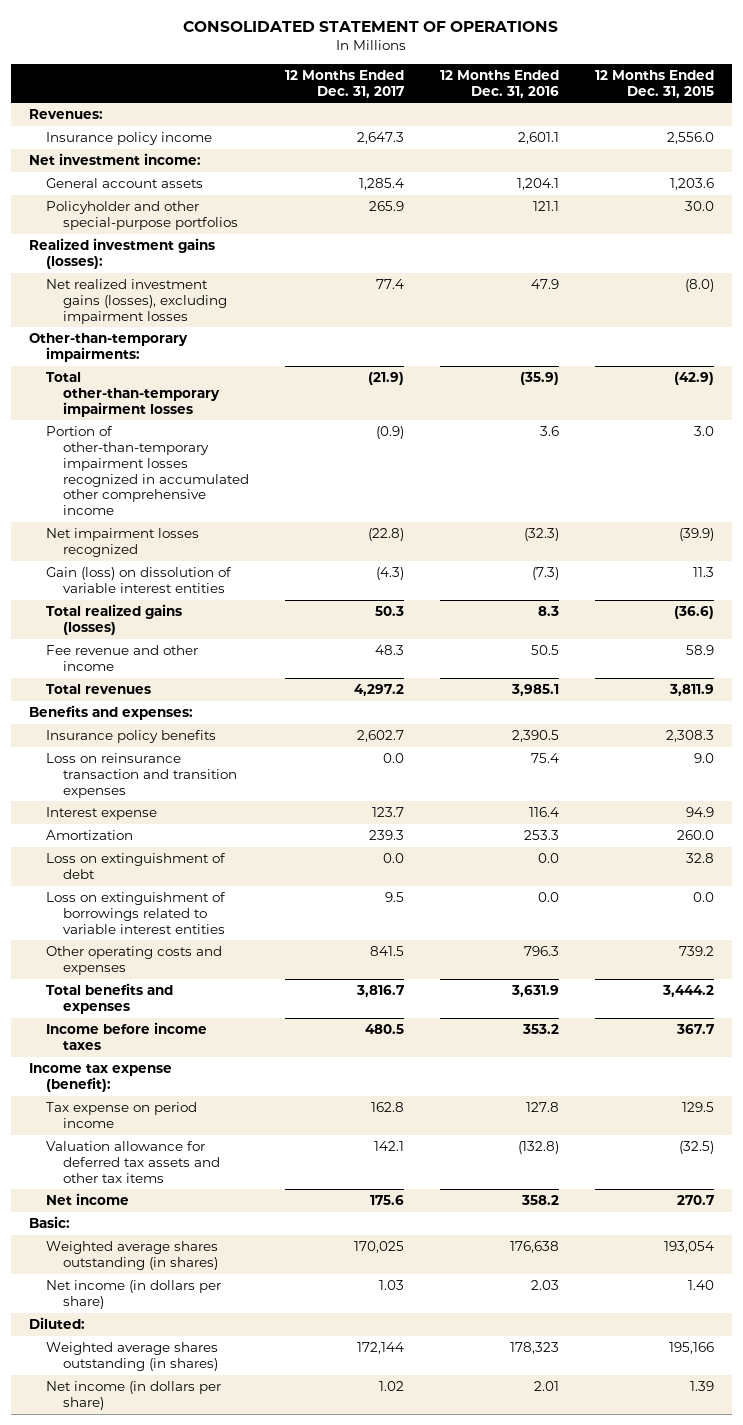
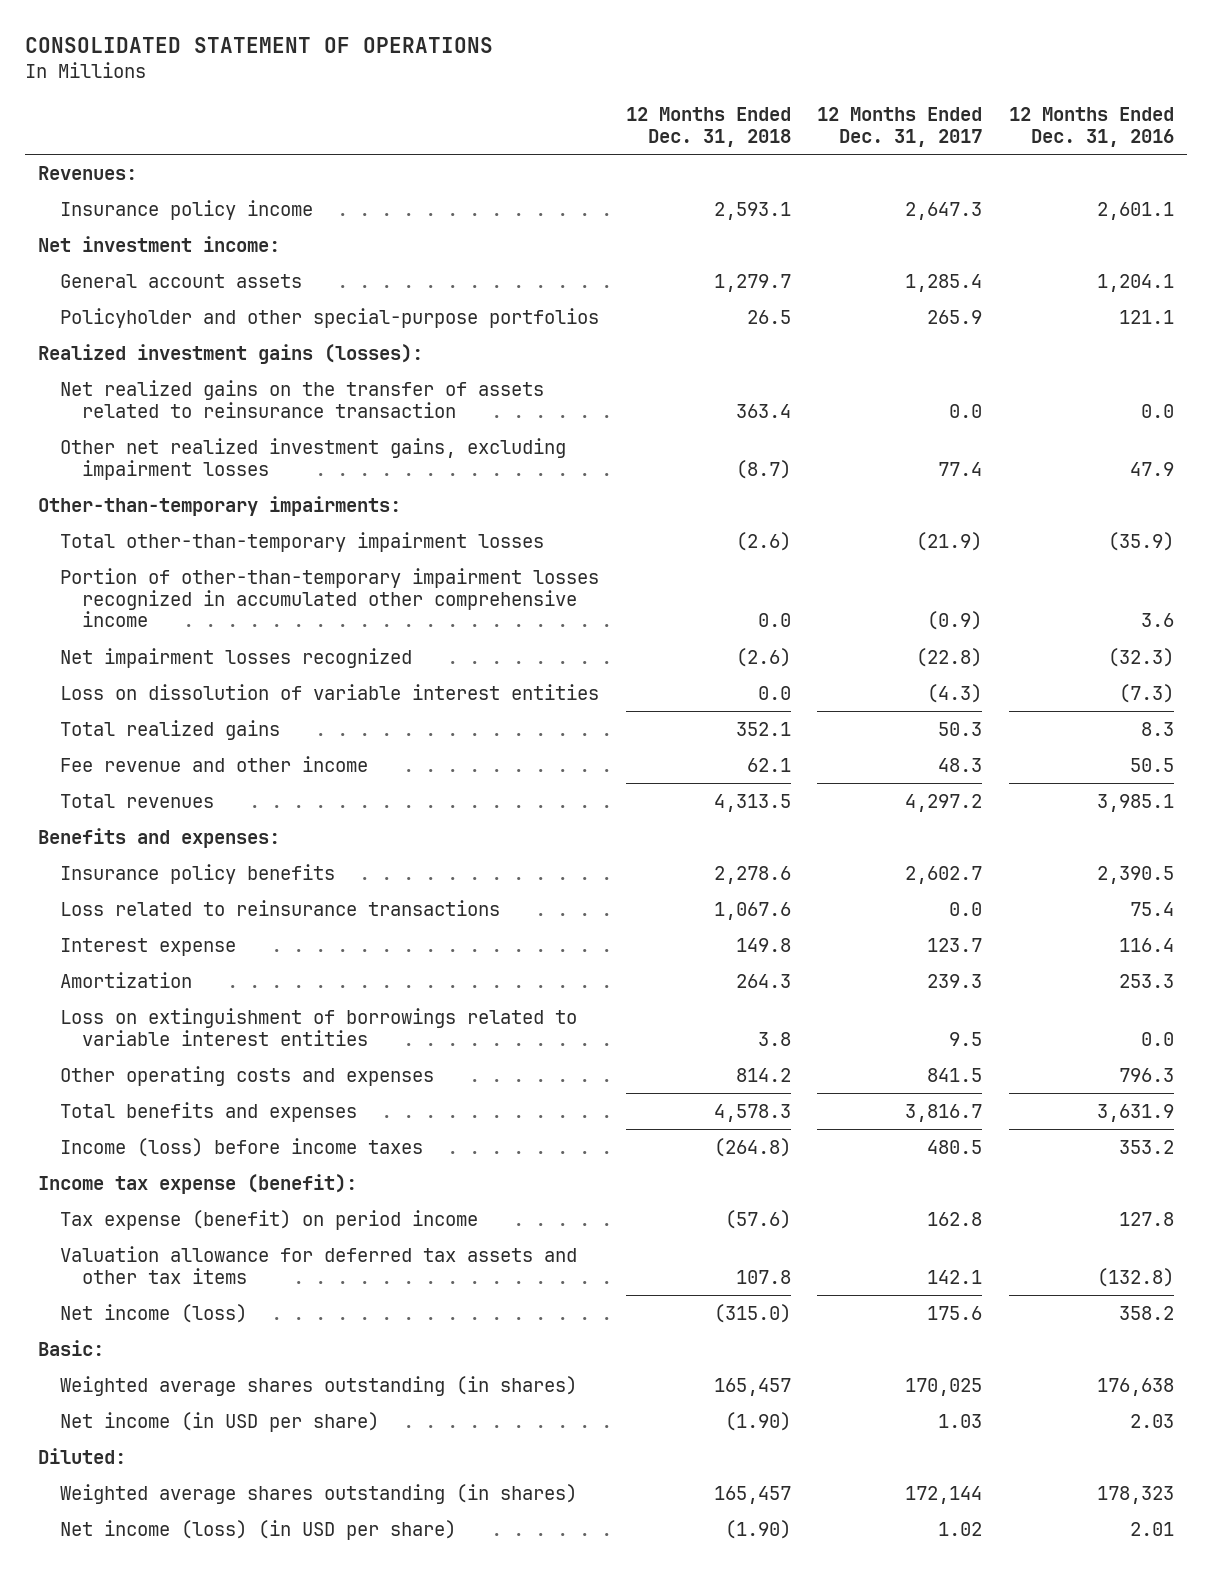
- | 12 Months Ended Dec. 31, 2017 | 12 Months Ended Dec. 31, 2016 | 12 Months Ended Dec. 31, 2015
+ | 12 Months Ended Dec. 31, 2018 | 12 Months Ended Dec. 31, 2017 | 12 Months Ended Dec. 31, 2016
- Net realized investment gains (losses), excluding impairment losses | 77.4 | 47.9 | (8.0)
+ Net realized gains on the transfer of assets related to reinsurance transaction | 363.4 | 0.0 | 0.0
+ Other net realized investment gains, excluding impairment losses | (8.7) | 77.4 | 47.9
- Gain (loss) on dissolution of variable interest entities | (4.3) | (7.3) | 11.3
- Total realized gains (losses) | 50.3 | 8.3 | (36.6)
+ Loss on dissolution of variable interest entities | 0.0 | (4.3) | (7.3)
+ Total realized gains | 352.1 | 50.3 | 8.3
- Loss on reinsurance transaction and transition expenses | 0.0 | 75.4 | 9.0
+ Loss related to reinsurance transactions | 1,067.6 | 0.0 | 75.4
- Loss on extinguishment of debt | 0.0 | 0.0 | 32.8
- Income before income taxes | 480.5 | 353.2 | 367.7
+ Income (loss) before income taxes | (264.8) | 480.5 | 353.2
- Tax expense on period income | 162.8 | 127.8 | 129.5
+ Tax expense (benefit) on period income | (57.6) | 162.8 | 127.8
- Net income | 175.6 | 358.2 | 270.7
+ Net income (loss) | (315.0) | 175.6 | 358.2
- Net income (in dollars per share) | 1.03 | 2.03 | 1.40
+ Net income (in USD per share) | (1.90) | 1.03 | 2.03
- Net income (in dollars per share) | 1.02 | 2.01 | 1.39
+ Net income (loss) (in USD per share) | (1.90) | 1.02 | 2.01

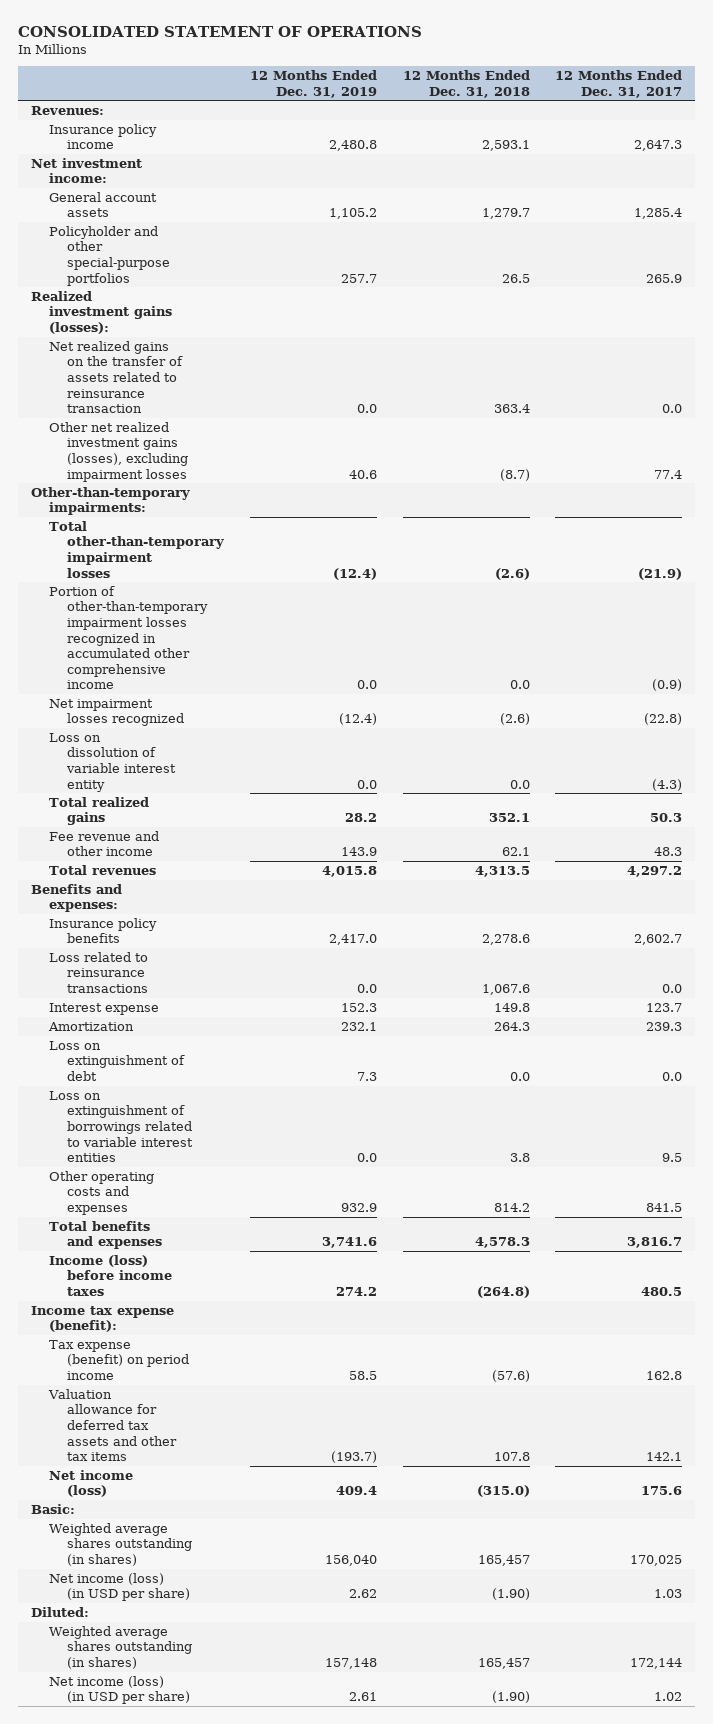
- | 12 Months Ended Dec. 31, 2018 | 12 Months Ended Dec. 31, 2017 | 12 Months Ended Dec. 31, 2016
+ | 12 Months Ended Dec. 31, 2019 | 12 Months Ended Dec. 31, 2018 | 12 Months Ended Dec. 31, 2017
- Other net realized investment gains, excluding impairment losses | (8.7) | 77.4 | 47.9
+ Other net realized investment gains (losses), excluding impairment losses | 40.6 | (8.7) | 77.4
- Loss on dissolution of variable interest entities | 0.0 | (4.3) | (7.3)
+ Loss on dissolution of variable interest entity | 0.0 | 0.0 | (4.3)
+ Loss on extinguishment of debt | 7.3 | 0.0 | 0.0
- Net income (in USD per share) | (1.90) | 1.03 | 2.03
+ Net income (loss) (in USD per share) | 2.62 | (1.90) | 1.03

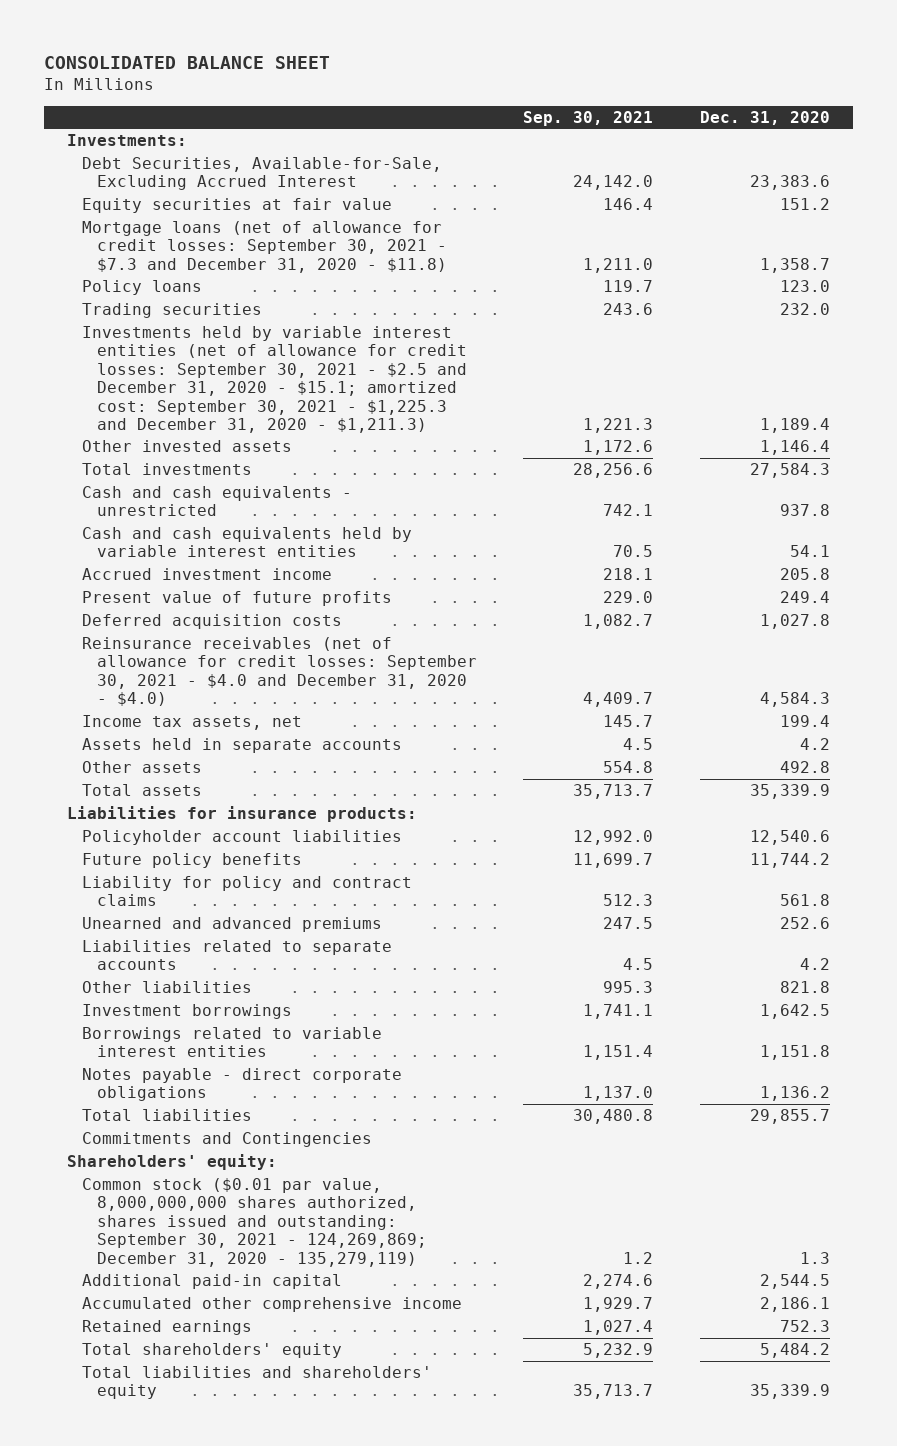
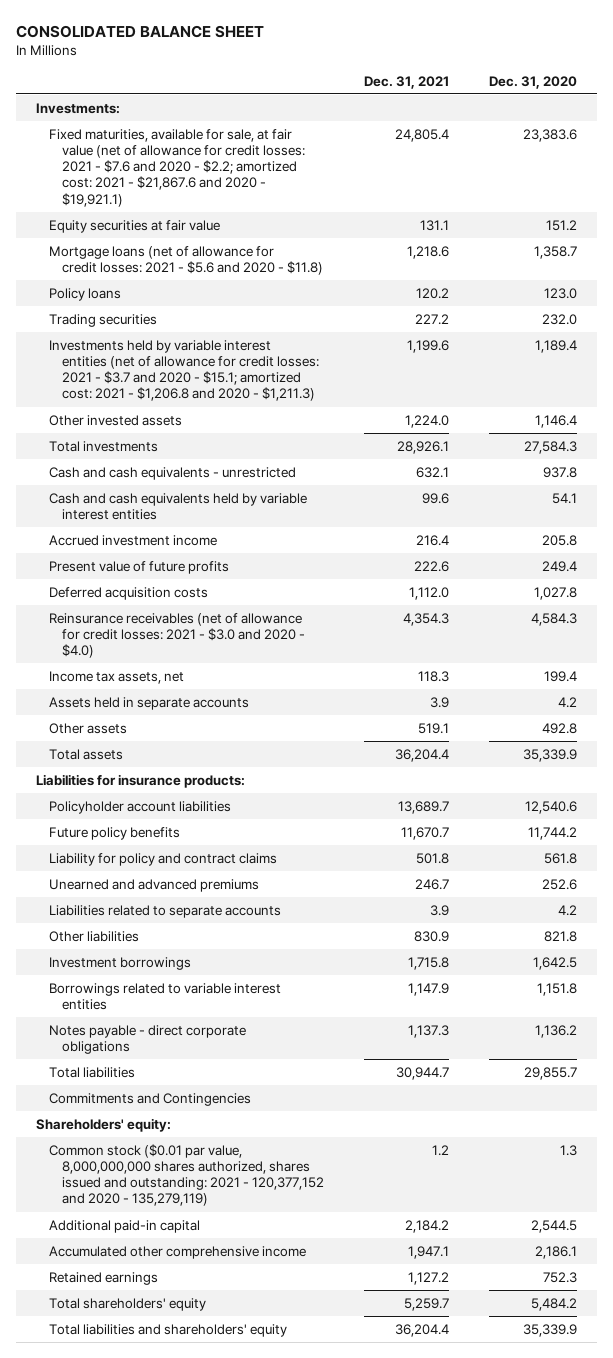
- | Sep. 30, 2021 | Dec. 31, 2020
+ | Dec. 31, 2021 | Dec. 31, 2020
- Debt Securities, Available-for-Sale, Excluding Accrued Interest | 24,142.0 | 23,383.6
+ Fixed maturities, available for sale, at fair value (net of allowance for credit losses: 2021 - $7.6 and 2020 - $2.2; amortized cost: 2021 - $21,867.6 and 2020 - $19,921.1) | 24,805.4 | 23,383.6
- Mortgage loans (net of allowance for credit losses: September 30, 2021 - $7.3 and December 31, 2020 - $11.8) | 1,211.0 | 1,358.7
+ Mortgage loans (net of allowance for credit losses: 2021 - $5.6 and 2020 - $11.8) | 1,218.6 | 1,358.7
- Investments held by variable interest entities (net of allowance for credit losses: September 30, 2021 - $2.5 and December 31, 2020 - $15.1; amortized cost: September 30, 2021 - $1,225.3 and December 31, 2020 - $1,211.3) | 1,221.3 | 1,189.4
+ Investments held by variable interest entities (net of allowance for credit losses: 2021 - $3.7 and 2020 - $15.1; amortized cost: 2021 - $1,206.8 and 2020 - $1,211.3) | 1,199.6 | 1,189.4
- Reinsurance receivables (net of allowance for credit losses: September 30, 2021 - $4.0 and December 31, 2020 - $4.0) | 4,409.7 | 4,584.3
+ Reinsurance receivables (net of allowance for credit losses: 2021 - $3.0 and 2020 - $4.0) | 4,354.3 | 4,584.3
- Common stock ($0.01 par value, 8,000,000,000 shares authorized, shares issued and outstanding: September 30, 2021 - 124,269,869; December 31, 2020 - 135,279,119) | 1.2 | 1.3
+ Common stock ($0.01 par value, 8,000,000,000 shares authorized, shares issued and outstanding: 2021 - 120,377,152 and 2020 - 135,279,119) | 1.2 | 1.3

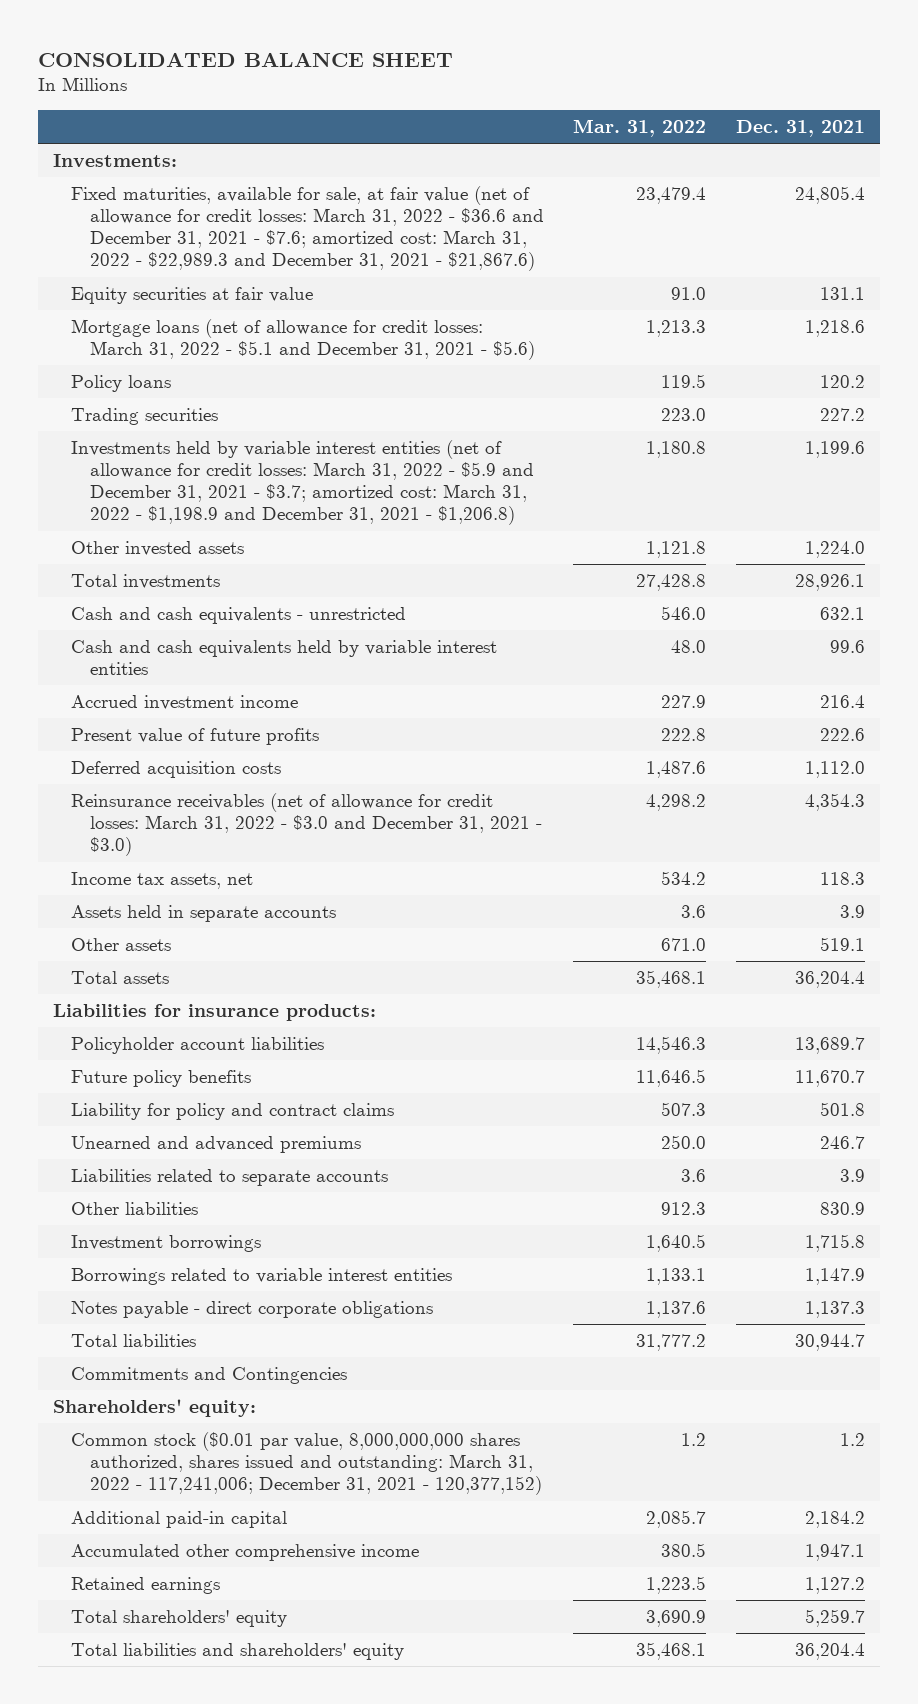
- | Dec. 31, 2021 | Dec. 31, 2020
+ | Mar. 31, 2022 | Dec. 31, 2021
- Fixed maturities, available for sale, at fair value (net of allowance for credit losses: 2021 - $7.6 and 2020 - $2.2; amortized cost: 2021 - $21,867.6 and 2020 - $19,921.1) | 24,805.4 | 23,383.6
+ Fixed maturities, available for sale, at fair value (net of allowance for credit losses: March 31, 2022 - $36.6 and December 31, 2021 - $7.6; amortized cost: March 31, 2022 - $22,989.3 and December 31, 2021 - $21,867.6) | 23,479.4 | 24,805.4
- Mortgage loans (net of allowance for credit losses: 2021 - $5.6 and 2020 - $11.8) | 1,218.6 | 1,358.7
+ Mortgage loans (net of allowance for credit losses: March 31, 2022 - $5.1 and December 31, 2021 - $5.6) | 1,213.3 | 1,218.6
- Investments held by variable interest entities (net of allowance for credit losses: 2021 - $3.7 and 2020 - $15.1; amortized cost: 2021 - $1,206.8 and 2020 - $1,211.3) | 1,199.6 | 1,189.4
+ Investments held by variable interest entities (net of allowance for credit losses: March 31, 2022 - $5.9 and December 31, 2021 - $3.7; amortized cost: March 31, 2022 - $1,198.9 and December 31, 2021 - $1,206.8) | 1,180.8 | 1,199.6
- Reinsurance receivables (net of allowance for credit losses: 2021 - $3.0 and 2020 - $4.0) | 4,354.3 | 4,584.3
+ Reinsurance receivables (net of allowance for credit losses: March 31, 2022 - $3.0 and December 31, 2021 - $3.0) | 4,298.2 | 4,354.3
- Common stock ($0.01 par value, 8,000,000,000 shares authorized, shares issued and outstanding: 2021 - 120,377,152 and 2020 - 135,279,119) | 1.2 | 1.3
+ Common stock ($0.01 par value, 8,000,000,000 shares authorized, shares issued and outstanding: March 31, 2022 - 117,241,006; December 31, 2021 - 120,377,152) | 1.2 | 1.2

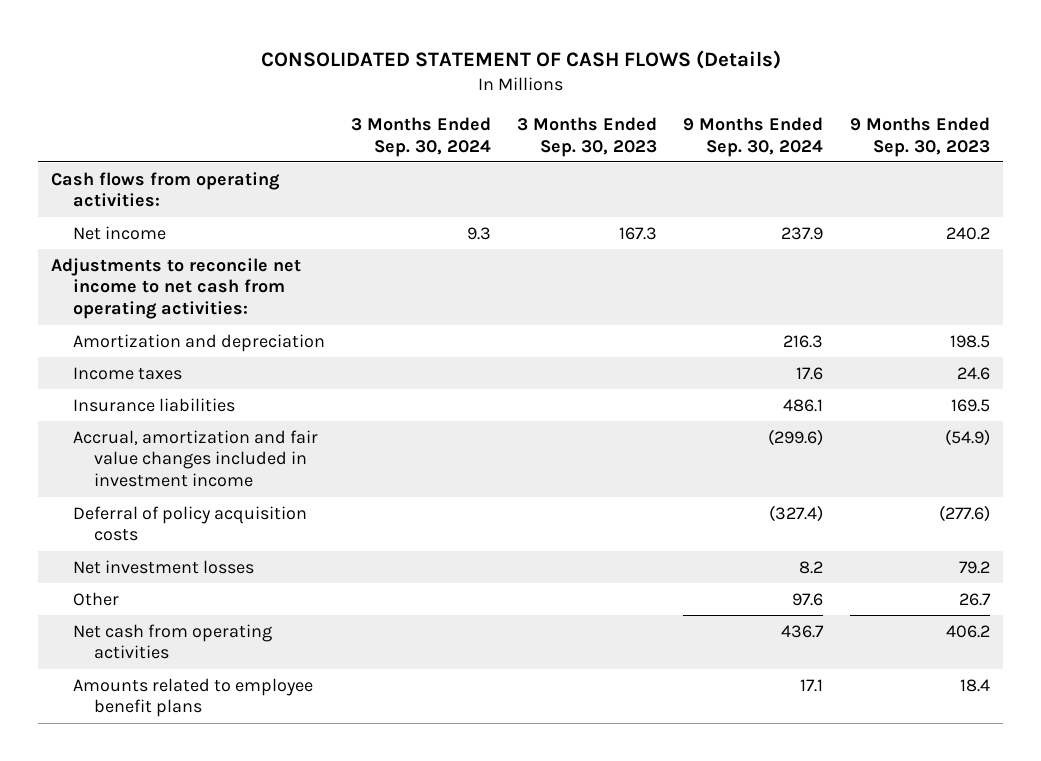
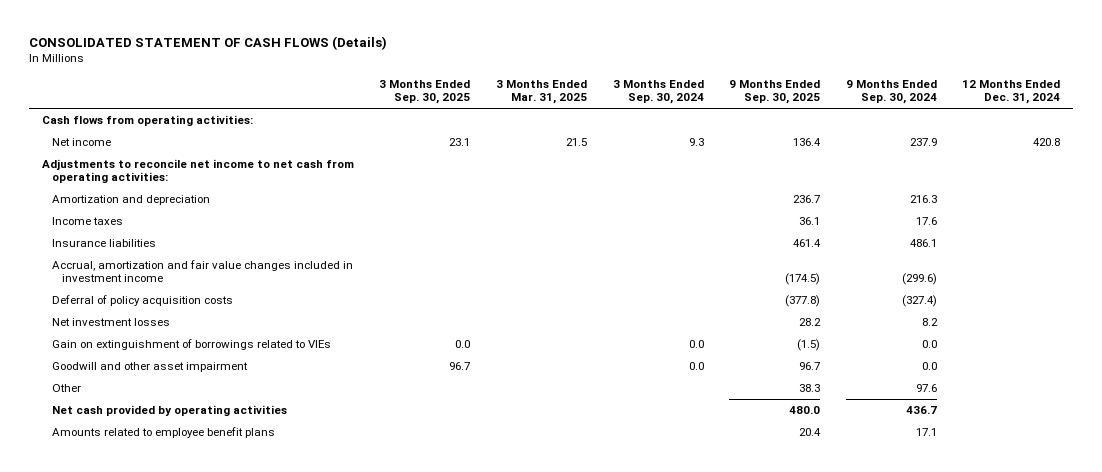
- | 3 Months Ended Sep. 30, 2024 | 3 Months Ended Sep. 30, 2023 | 9 Months Ended Sep. 30, 2024 | 9 Months Ended Sep. 30, 2023
+ | 3 Months Ended Sep. 30, 2025 | 3 Months Ended Mar. 31, 2025 | 3 Months Ended Sep. 30, 2024 | 9 Months Ended Sep. 30, 2025 | 9 Months Ended Sep. 30, 2024 | 12 Months Ended Dec. 31, 2024
+ Gain on extinguishment of borrowings related to VIEs | 0.0 | | 0.0 | (1.5) | 0.0 |
+ Goodwill and other asset impairment | 96.7 | | 0.0 | 96.7 | 0.0 |
- Net cash from operating activities | | | 436.7 | 406.2
+ Net cash provided by operating activities | | | | 480.0 | 436.7 |

